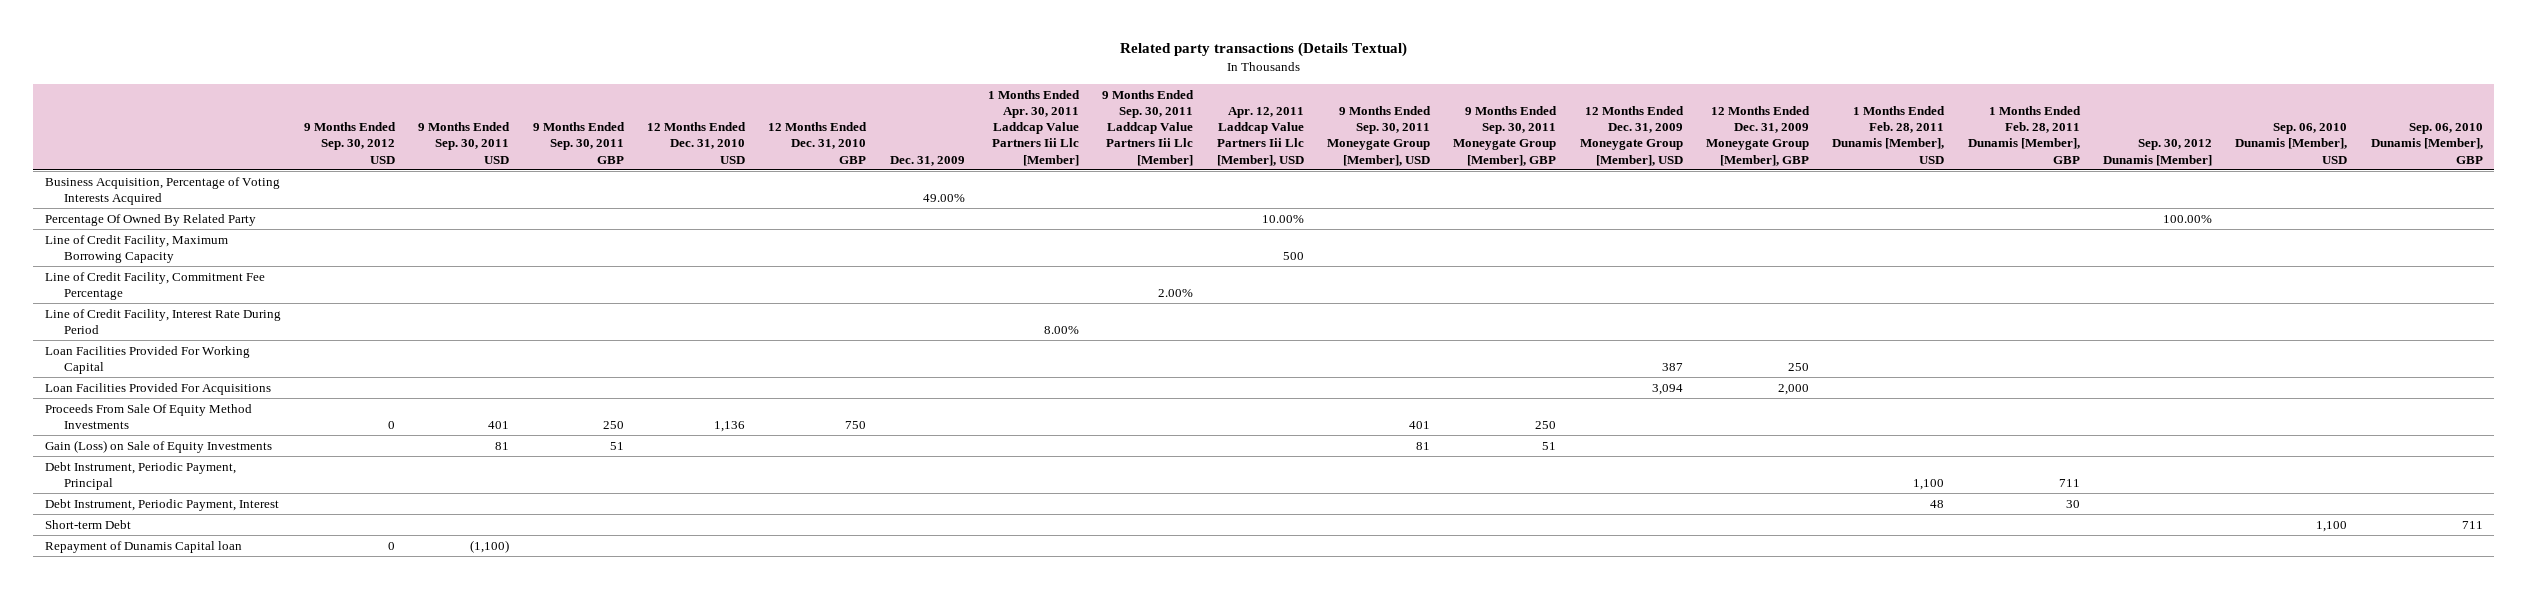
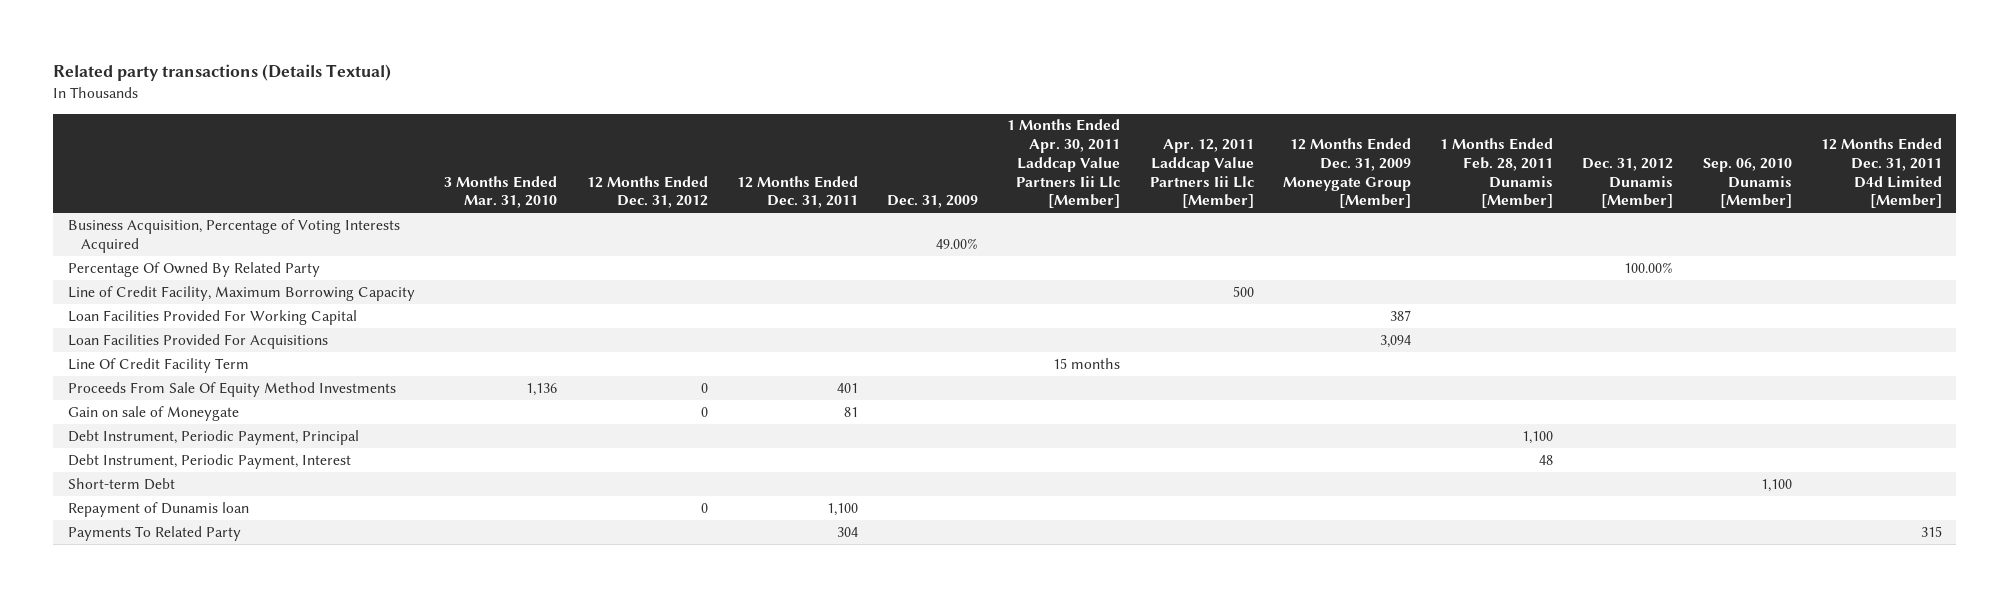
- | 9 Months Ended Sep. 30, 2012 USD | 9 Months Ended Sep. 30, 2011 USD | 9 Months Ended Sep. 30, 2011 GBP | 12 Months Ended Dec. 31, 2010 USD | 12 Months Ended Dec. 31, 2010 GBP | Dec. 31, 2009 | 1 Months Ended Apr. 30, 2011 Laddcap Value Partners Iii Llc [Member] | 9 Months Ended Sep. 30, 2011 Laddcap Value Partners Iii Llc [Member] | Apr. 12, 2011 Laddcap Value Partners Iii Llc [Member], USD | 9 Months Ended Sep. 30, 2011 Moneygate Group [Member], USD | 9 Months Ended Sep. 30, 2011 Moneygate Group [Member], GBP | 12 Months Ended Dec. 31, 2009 Moneygate Group [Member], USD | 12 Months Ended Dec. 31, 2009 Moneygate Group [Member], GBP | 1 Months Ended Feb. 28, 2011 Dunamis [Member], USD | 1 Months Ended Feb. 28, 2011 Dunamis [Member], GBP | Sep. 30, 2012 Dunamis [Member] | Sep. 06, 2010 Dunamis [Member], USD | Sep. 06, 2010 Dunamis [Member], GBP
+ | 3 Months Ended Mar. 31, 2010 | 12 Months Ended Dec. 31, 2012 | 12 Months Ended Dec. 31, 2011 | Dec. 31, 2009 | 1 Months Ended Apr. 30, 2011 Laddcap Value Partners Iii Llc [Member] | Apr. 12, 2011 Laddcap Value Partners Iii Llc [Member] | 12 Months Ended Dec. 31, 2009 Moneygate Group [Member] | 1 Months Ended Feb. 28, 2011 Dunamis [Member] | Dec. 31, 2012 Dunamis [Member] | Sep. 06, 2010 Dunamis [Member] | 12 Months Ended Dec. 31, 2011 D4d Limited [Member]
- Line of Credit Facility, Commitment Fee Percentage | | | | | | | | 2.00% | | | | | | | | | |
- Line of Credit Facility, Interest Rate During Period | | | | | | | 8.00% | | | | | | | | | | |
+ Line Of Credit Facility Term | | | | | 15 months | | | | | |
- Gain (Loss) on Sale of Equity Investments | | 81 | 51 | | | | | | | 81 | 51 | | | | | | |
+ Gain on sale of Moneygate | | 0 | 81 | | | | | | | |
- Repayment of Dunamis Capital loan | 0 | (1,100) | | | | | | | | | | | | | | | |
+ Repayment of Dunamis loan | | 0 | 1,100 | | | | | | | |
+ Payments To Related Party | | | 304 | | | | | | | | 315

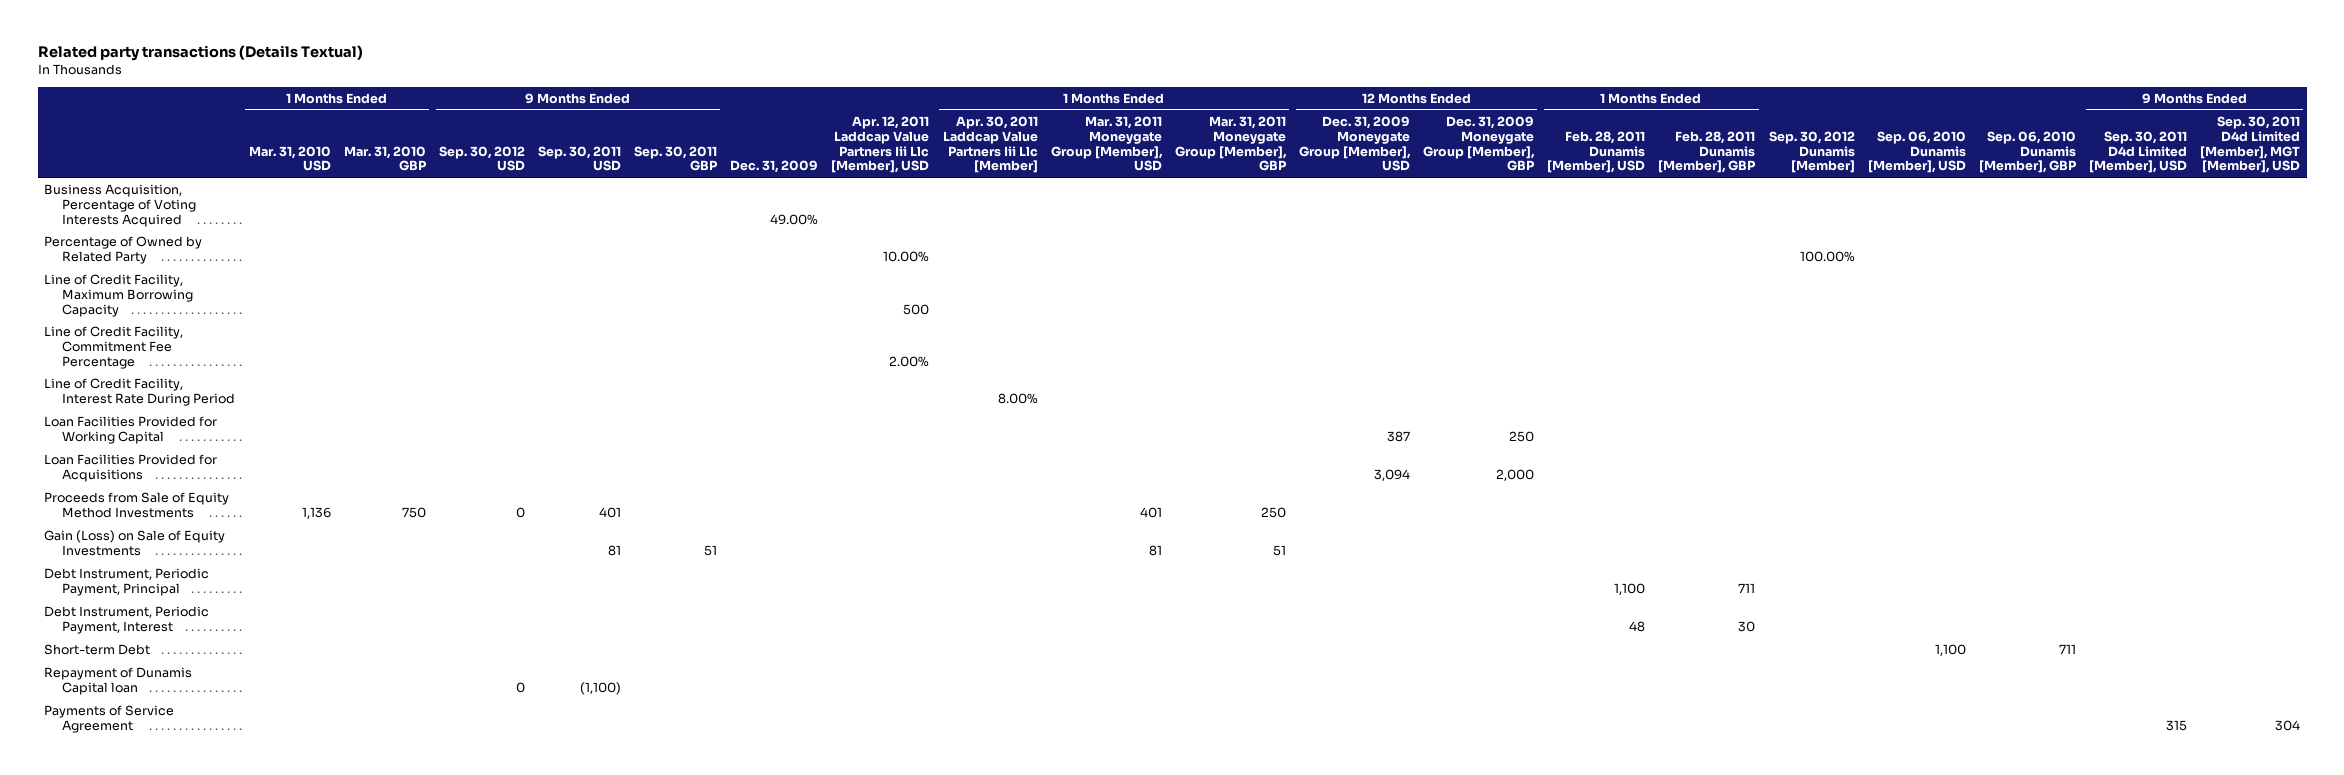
- | 3 Months Ended Mar. 31, 2010 | 12 Months Ended Dec. 31, 2012 | 12 Months Ended Dec. 31, 2011 | Dec. 31, 2009 | 1 Months Ended Apr. 30, 2011 Laddcap Value Partners Iii Llc [Member] | Apr. 12, 2011 Laddcap Value Partners Iii Llc [Member] | 12 Months Ended Dec. 31, 2009 Moneygate Group [Member] | 1 Months Ended Feb. 28, 2011 Dunamis [Member] | Dec. 31, 2012 Dunamis [Member] | Sep. 06, 2010 Dunamis [Member] | 12 Months Ended Dec. 31, 2011 D4d Limited [Member]
+ | 1 Months Ended Mar. 31, 2010 USD | 1 Months Ended Mar. 31, 2010 GBP | 9 Months Ended Sep. 30, 2012 USD | 9 Months Ended Sep. 30, 2011 USD | 9 Months Ended Sep. 30, 2011 GBP | Dec. 31, 2009 | Apr. 12, 2011 Laddcap Value Partners Iii Llc [Member], USD | 1 Months Ended Apr. 30, 2011 Laddcap Value Partners Iii Llc [Member] | 1 Months Ended Mar. 31, 2011 Moneygate Group [Member], USD | 1 Months Ended Mar. 31, 2011 Moneygate Group [Member], GBP | 12 Months Ended Dec. 31, 2009 Moneygate Group [Member], USD | 12 Months Ended Dec. 31, 2009 Moneygate Group [Member], GBP | 1 Months Ended Feb. 28, 2011 Dunamis [Member], USD | 1 Months Ended Feb. 28, 2011 Dunamis [Member], GBP | Sep. 30, 2012 Dunamis [Member] | Sep. 06, 2010 Dunamis [Member], USD | Sep. 06, 2010 Dunamis [Member], GBP | 9 Months Ended Sep. 30, 2011 D4d Limited [Member], USD | 9 Months Ended Sep. 30, 2011 D4d Limited [Member], MGT [Member], USD
- Percentage Of Owned By Related Party | | | | | | | | | 100.00% | |
+ Percentage of Owned by Related Party | | | | | | | 10.00% | | | | | | | | 100.00% | | | |
- Loan Facilities Provided For Working Capital | | | | | | | 387 | | | |
- Loan Facilities Provided For Acquisitions | | | | | | | 3,094 | | | |
- Line Of Credit Facility Term | | | | | 15 months | | | | | |
- Proceeds From Sale Of Equity Method Investments | 1,136 | 0 | 401 | | | | | | | |
- Gain on sale of Moneygate | | 0 | 81 | | | | | | | |
+ Line of Credit Facility, Commitment Fee Percentage | | | | | | | 2.00% | | | | | | | | | | | |
+ Line of Credit Facility, Interest Rate During Period | | | | | | | | 8.00% | | | | | | | | | | |
+ Loan Facilities Provided for Working Capital | | | | | | | | | | | 387 | 250 | | | | | | |
+ Loan Facilities Provided for Acquisitions | | | | | | | | | | | 3,094 | 2,000 | | | | | | |
+ Proceeds from Sale of Equity Method Investments | 1,136 | 750 | 0 | 401 | | | | | 401 | 250 | | | | | | | | |
+ Gain (Loss) on Sale of Equity Investments | | | | 81 | 51 | | | | 81 | 51 | | | | | | | | |
- Repayment of Dunamis loan | | 0 | 1,100 | | | | | | | |
- Payments To Related Party | | | 304 | | | | | | | | 315
+ Repayment of Dunamis Capital loan | | | 0 | (1,100) | | | | | | | | | | | | | | |
+ Payments of Service Agreement | | | | | | | | | | | | | | | | | | 315 | 304

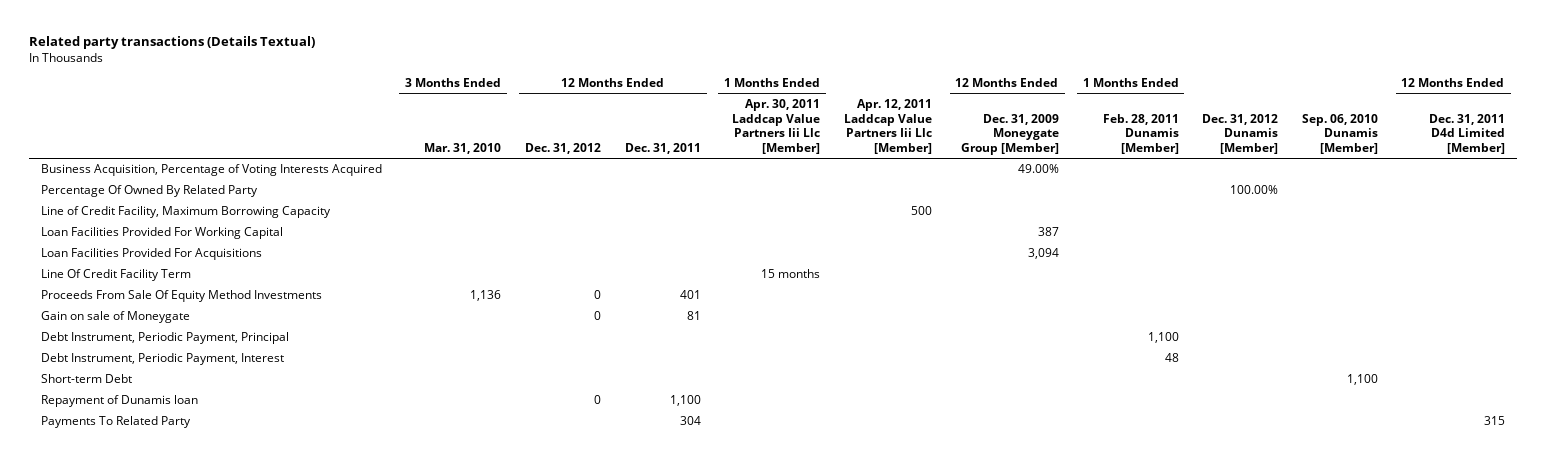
- | 1 Months Ended Mar. 31, 2010 USD | 1 Months Ended Mar. 31, 2010 GBP | 9 Months Ended Sep. 30, 2012 USD | 9 Months Ended Sep. 30, 2011 USD | 9 Months Ended Sep. 30, 2011 GBP | Dec. 31, 2009 | Apr. 12, 2011 Laddcap Value Partners Iii Llc [Member], USD | 1 Months Ended Apr. 30, 2011 Laddcap Value Partners Iii Llc [Member] | 1 Months Ended Mar. 31, 2011 Moneygate Group [Member], USD | 1 Months Ended Mar. 31, 2011 Moneygate Group [Member], GBP | 12 Months Ended Dec. 31, 2009 Moneygate Group [Member], USD | 12 Months Ended Dec. 31, 2009 Moneygate Group [Member], GBP | 1 Months Ended Feb. 28, 2011 Dunamis [Member], USD | 1 Months Ended Feb. 28, 2011 Dunamis [Member], GBP | Sep. 30, 2012 Dunamis [Member] | Sep. 06, 2010 Dunamis [Member], USD | Sep. 06, 2010 Dunamis [Member], GBP | 9 Months Ended Sep. 30, 2011 D4d Limited [Member], USD | 9 Months Ended Sep. 30, 2011 D4d Limited [Member], MGT [Member], USD
+ | 3 Months Ended Mar. 31, 2010 | 12 Months Ended Dec. 31, 2012 | 12 Months Ended Dec. 31, 2011 | 1 Months Ended Apr. 30, 2011 Laddcap Value Partners Iii Llc [Member] | Apr. 12, 2011 Laddcap Value Partners Iii Llc [Member] | 12 Months Ended Dec. 31, 2009 Moneygate Group [Member] | 1 Months Ended Feb. 28, 2011 Dunamis [Member] | Dec. 31, 2012 Dunamis [Member] | Sep. 06, 2010 Dunamis [Member] | 12 Months Ended Dec. 31, 2011 D4d Limited [Member]
- Percentage of Owned by Related Party | | | | | | | 10.00% | | | | | | | | 100.00% | | | |
+ Percentage Of Owned By Related Party | | | | | | | | 100.00% | |
- Line of Credit Facility, Commitment Fee Percentage | | | | | | | 2.00% | | | | | | | | | | | |
- Line of Credit Facility, Interest Rate During Period | | | | | | | | 8.00% | | | | | | | | | | |
- Loan Facilities Provided for Working Capital | | | | | | | | | | | 387 | 250 | | | | | | |
- Loan Facilities Provided for Acquisitions | | | | | | | | | | | 3,094 | 2,000 | | | | | | |
- Proceeds from Sale of Equity Method Investments | 1,136 | 750 | 0 | 401 | | | | | 401 | 250 | | | | | | | | |
- Gain (Loss) on Sale of Equity Investments | | | | 81 | 51 | | | | 81 | 51 | | | | | | | | |
+ Loan Facilities Provided For Working Capital | | | | | | 387 | | | |
+ Loan Facilities Provided For Acquisitions | | | | | | 3,094 | | | |
+ Line Of Credit Facility Term | | | | 15 months | | | | | |
+ Proceeds From Sale Of Equity Method Investments | 1,136 | 0 | 401 | | | | | | |
+ Gain on sale of Moneygate | | 0 | 81 | | | | | | |
- Repayment of Dunamis Capital loan | | | 0 | (1,100) | | | | | | | | | | | | | | |
- Payments of Service Agreement | | | | | | | | | | | | | | | | | | 315 | 304
+ Repayment of Dunamis loan | | 0 | 1,100 | | | | | | |
+ Payments To Related Party | | | 304 | | | | | | | 315

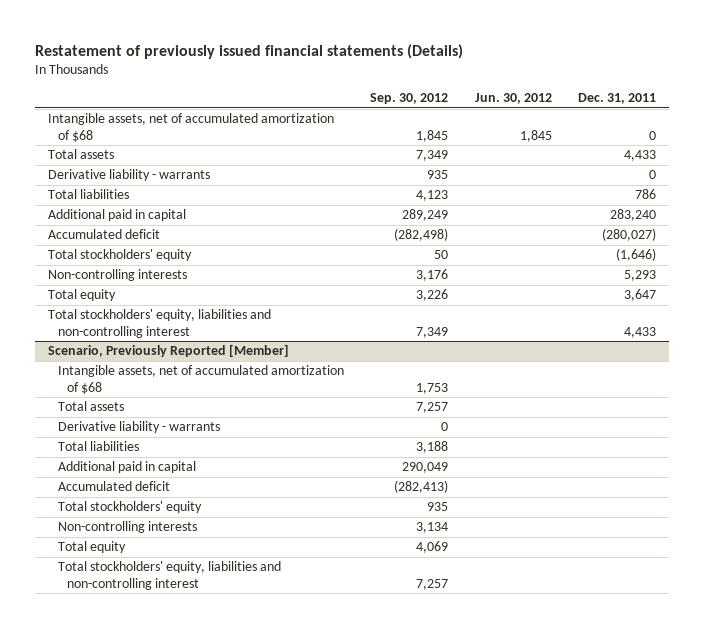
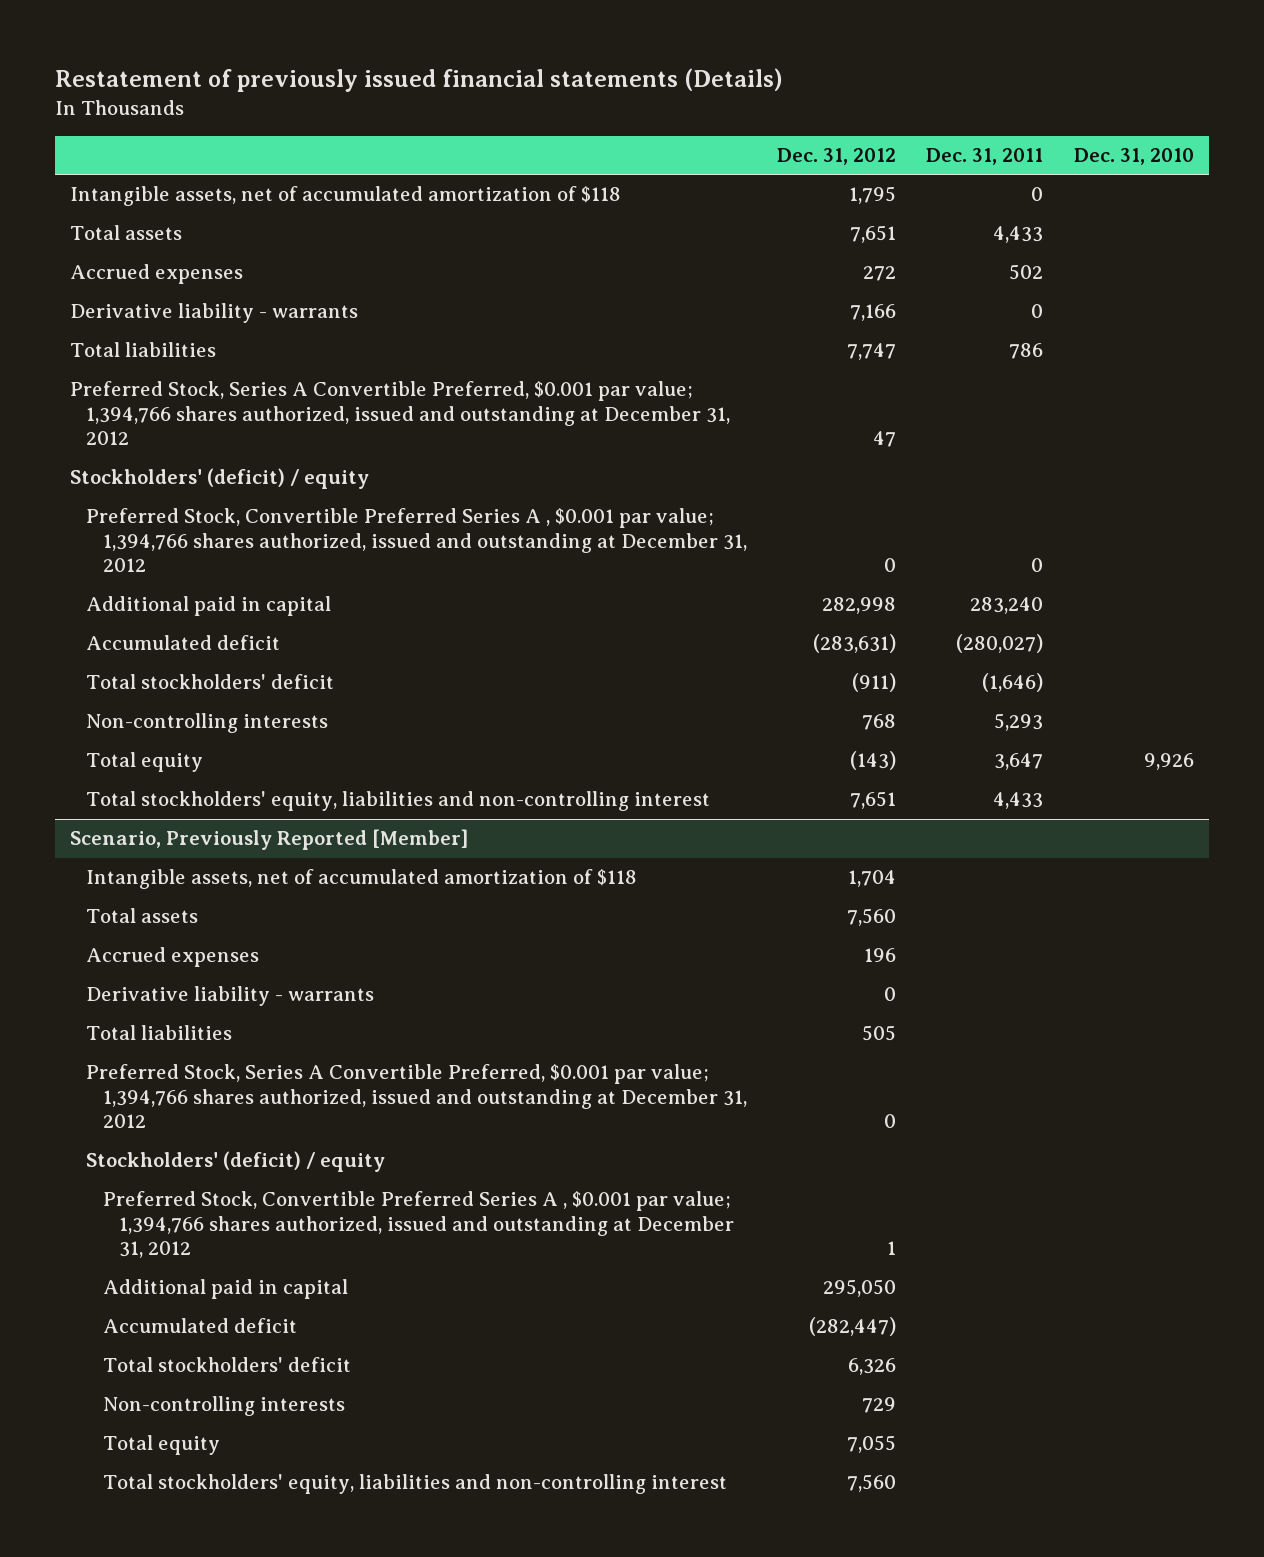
- | Sep. 30, 2012 | Jun. 30, 2012 | Dec. 31, 2011
+ | Dec. 31, 2012 | Dec. 31, 2011 | Dec. 31, 2010
- Intangible assets, net of accumulated amortization of $68 | 1,845 | 1,845 | 0
+ Intangible assets, net of accumulated amortization of $118 | 1,795 | 0 |
+ Accrued expenses | 272 | 502 |
+ Preferred Stock, Series A Convertible Preferred, $0.001 par value; 1,394,766 shares authorized, issued and outstanding at December 31, 2012 | 47 | |
+ Stockholders' (deficit) / equity
+ Preferred Stock, Convertible Preferred Series A , $0.001 par value; 1,394,766 shares authorized, issued and outstanding at December 31, 2012 | 0 | 0 |
- Total stockholders' equity | 50 | | (1,646)
+ Total stockholders' deficit | (911) | (1,646) |
@ Scenario, Previously Reported [Member]
- Intangible assets, net of accumulated amortization of $68 | 1,753 | |
+ Intangible assets, net of accumulated amortization of $118 | 1,704 | |
+ Accrued expenses | 196 | |
+ Preferred Stock, Series A Convertible Preferred, $0.001 par value; 1,394,766 shares authorized, issued and outstanding at December 31, 2012 | 0 | |
+ Stockholders' (deficit) / equity
+ Preferred Stock, Convertible Preferred Series A , $0.001 par value; 1,394,766 shares authorized, issued and outstanding at December 31, 2012 | 1 | |
- Total stockholders' equity | 935 | |
+ Total stockholders' deficit | 6,326 | |

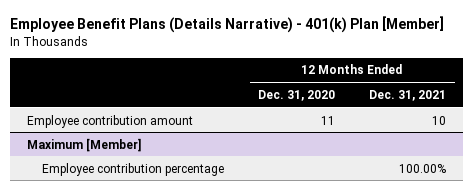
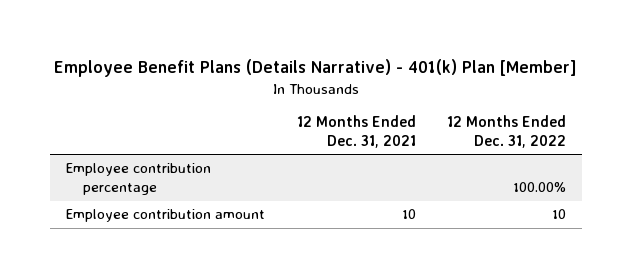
- | 12 Months Ended Dec. 31, 2020 | 12 Months Ended Dec. 31, 2021
+ | 12 Months Ended Dec. 31, 2021 | 12 Months Ended Dec. 31, 2022
+ Employee contribution percentage | | 100.00%
- Maximum [Member]
- Employee contribution percentage | | 100.00%

